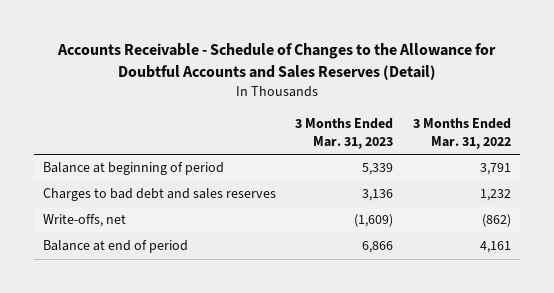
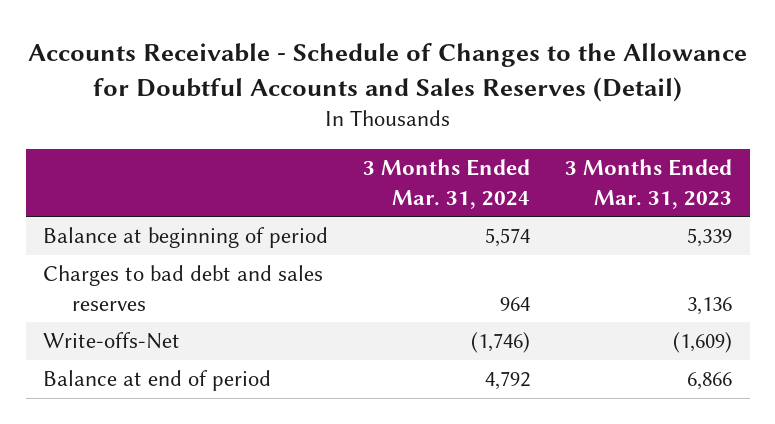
- | 3 Months Ended Mar. 31, 2023 | 3 Months Ended Mar. 31, 2022
+ | 3 Months Ended Mar. 31, 2024 | 3 Months Ended Mar. 31, 2023
- Write-offs, net | (1,609) | (862)
+ Write-offs-Net | (1,746) | (1,609)

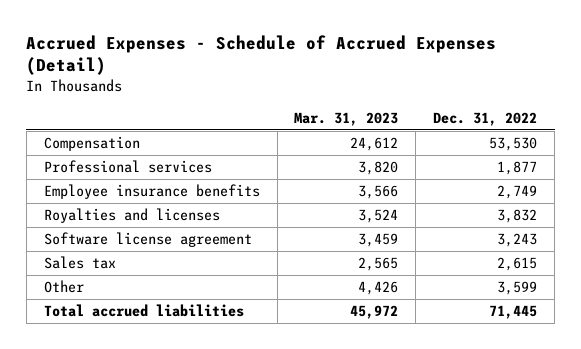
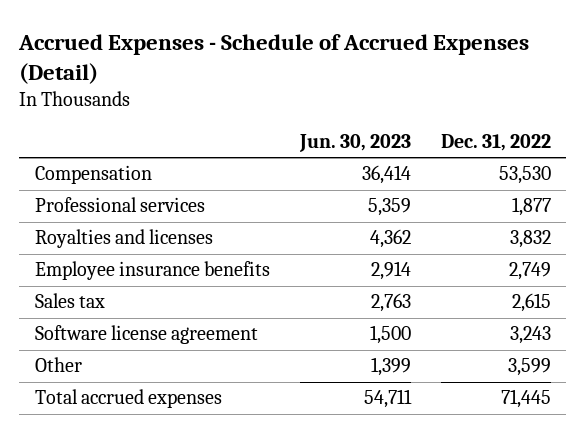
- | Mar. 31, 2023 | Dec. 31, 2022
+ | Jun. 30, 2023 | Dec. 31, 2022
moved down: Employee insurance benefits | 2,914 | 2,749
moved down: Software license agreement | 1,500 | 3,243
- Total accrued liabilities | 45,972 | 71,445
+ Total accrued expenses | 54,711 | 71,445

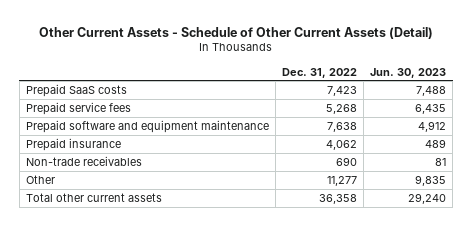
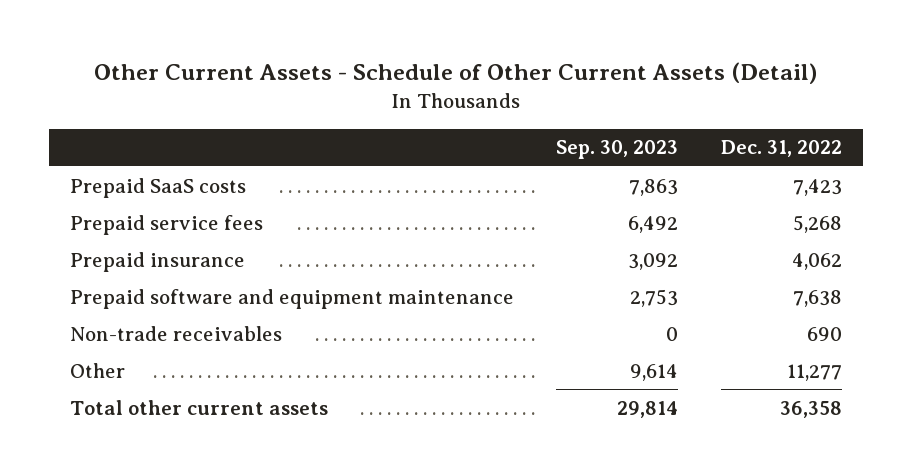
- | Dec. 31, 2022 | Jun. 30, 2023
+ | Sep. 30, 2023 | Dec. 31, 2022
moved down: Prepaid software and equipment maintenance | 2,753 | 7,638

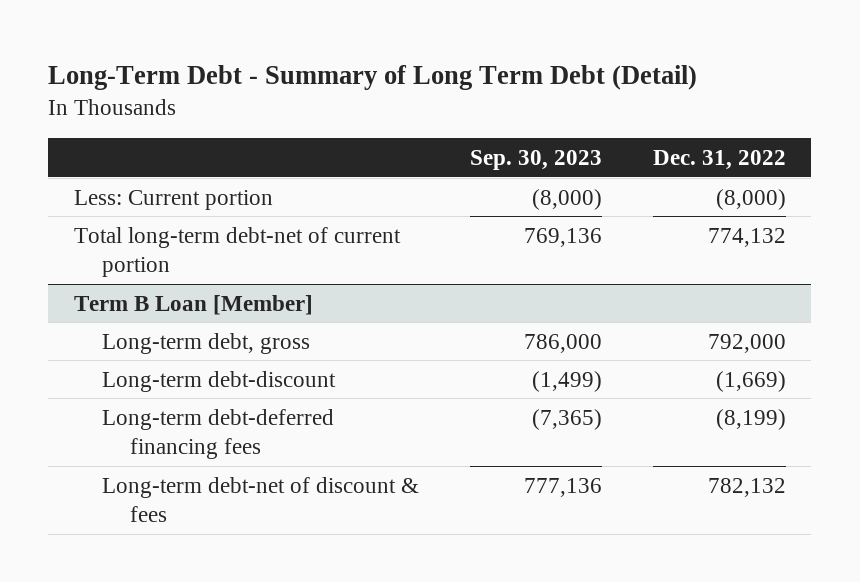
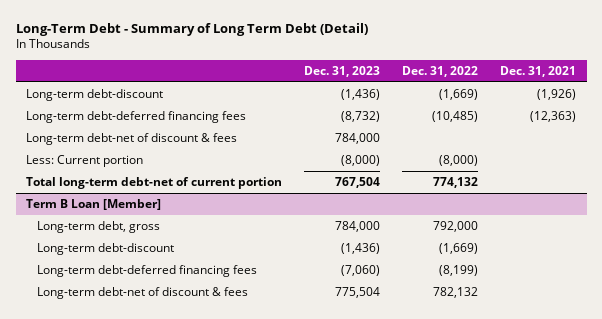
- | Sep. 30, 2023 | Dec. 31, 2022
+ | Dec. 31, 2023 | Dec. 31, 2022 | Dec. 31, 2021
+ Long-term debt-discount | (1,436) | (1,669) | (1,926)
+ Long-term debt-deferred financing fees | (8,732) | (10,485) | (12,363)
+ Long-term debt-net of discount & fees | 784,000 | |

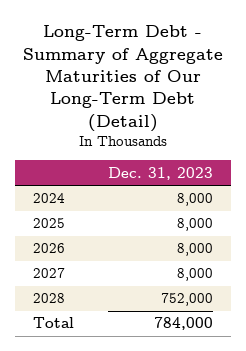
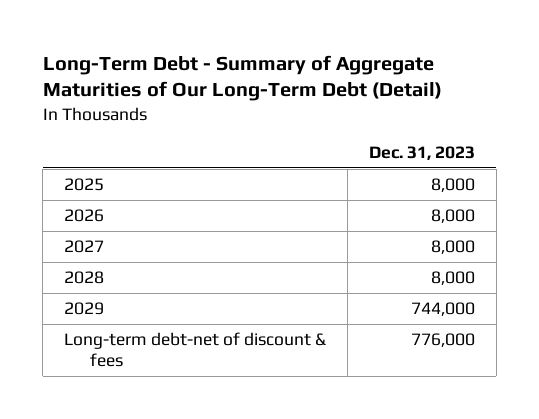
- 2024 | 8,000
- 2028 | 752,000
- Total | 784,000
+ 2028 | 8,000
+ 2029 | 744,000
+ Long-term debt-net of discount & fees | 776,000

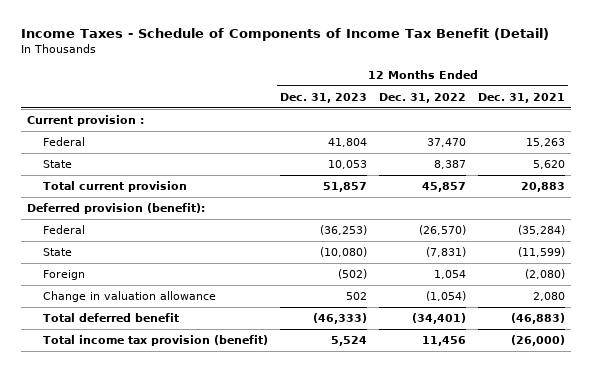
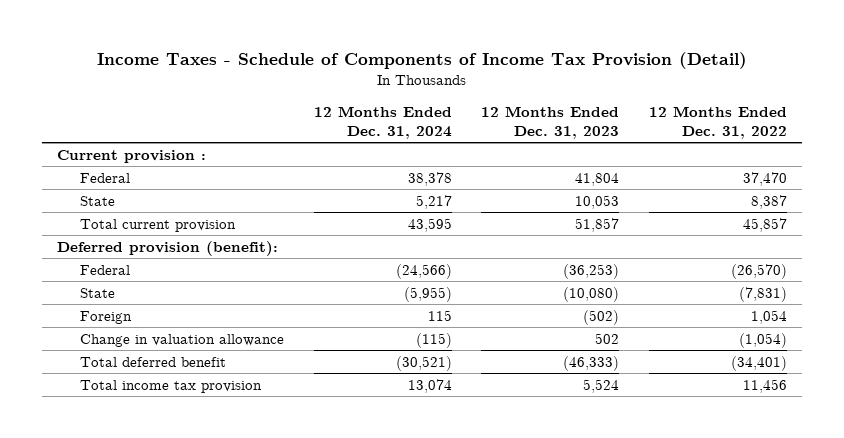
- Income Taxes - Schedule of Components of Income Tax Benefit (Detail)
+ Income Taxes - Schedule of Components of Income Tax Provision (Detail)
- | 12 Months Ended Dec. 31, 2023 | 12 Months Ended Dec. 31, 2022 | 12 Months Ended Dec. 31, 2021
+ | 12 Months Ended Dec. 31, 2024 | 12 Months Ended Dec. 31, 2023 | 12 Months Ended Dec. 31, 2022
- Total income tax provision (benefit) | 5,524 | 11,456 | (26,000)
+ Total income tax provision | 13,074 | 5,524 | 11,456

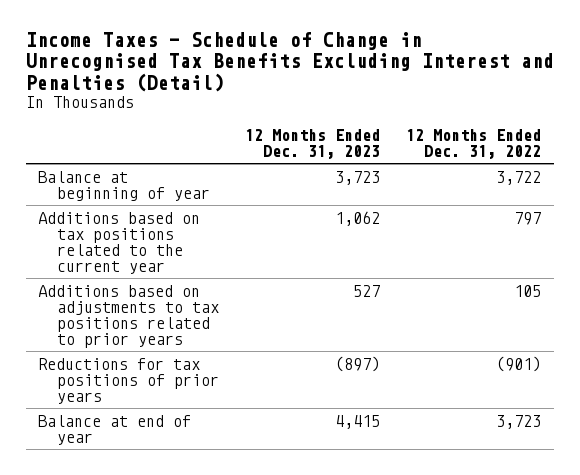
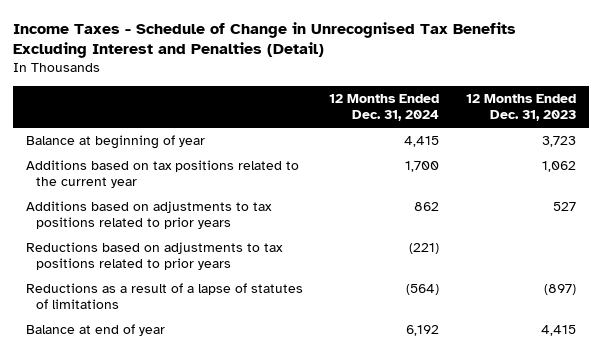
- | 12 Months Ended Dec. 31, 2023 | 12 Months Ended Dec. 31, 2022
+ | 12 Months Ended Dec. 31, 2024 | 12 Months Ended Dec. 31, 2023
- Reductions for tax positions of prior years | (897) | (901)
+ Reductions based on adjustments to tax positions related to prior years | (221) |
+ Reductions as a result of a lapse of statutes of limitations | (564) | (897)

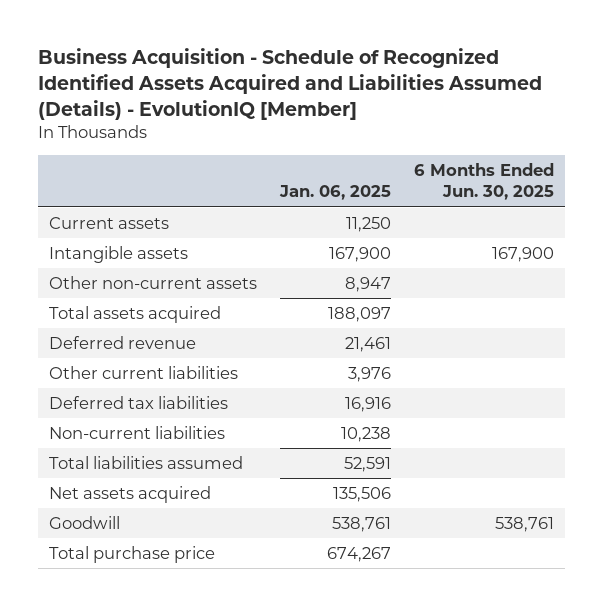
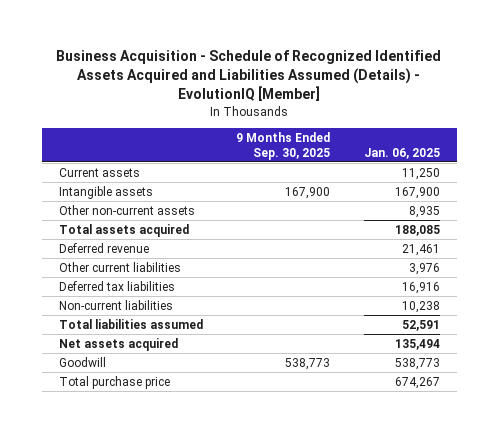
- | Jan. 06, 2025 | 6 Months Ended Jun. 30, 2025
+ | 9 Months Ended Sep. 30, 2025 | Jan. 06, 2025
- Other non-current assets | 8,947 |
- Total assets acquired | 188,097 |
+ Other non-current assets | | 8,935
+ Total assets acquired | | 188,085
- Net assets acquired | 135,506 |
- Goodwill | 538,761 | 538,761
+ Net assets acquired | | 135,494
+ Goodwill | 538,773 | 538,773

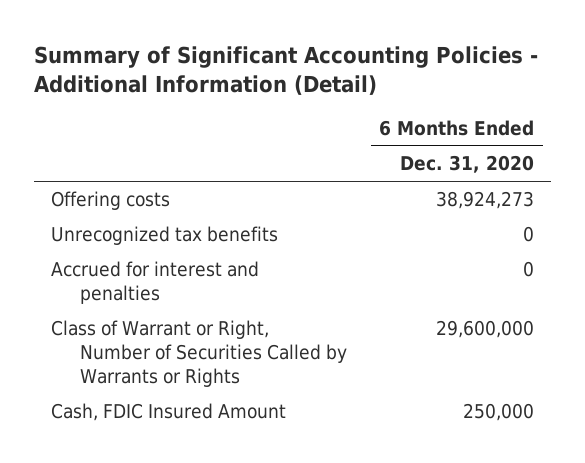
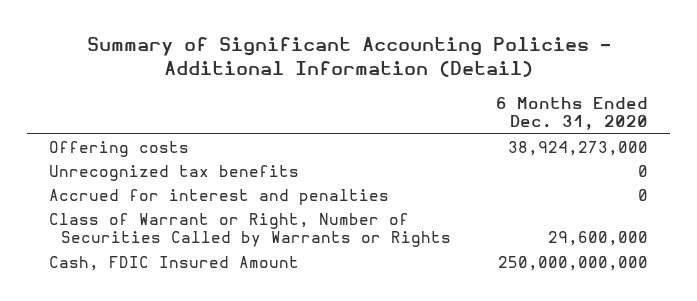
- Offering costs | 38,924,273
+ Offering costs | 38,924,273,000
- Cash, FDIC Insured Amount | 250,000
+ Cash, FDIC Insured Amount | 250,000,000,000

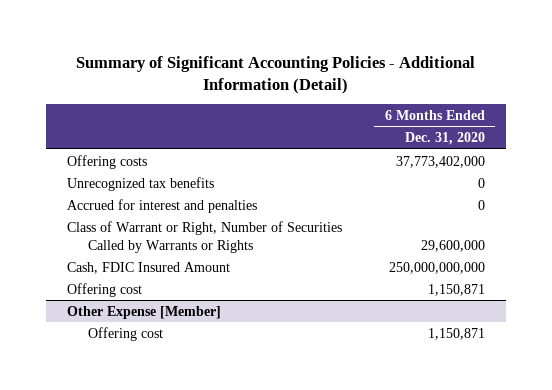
- Offering costs | 38,924,273,000
+ Offering costs | 37,773,402,000
+ Offering cost | 1,150,871
+ Other Expense [Member]
+ Offering cost | 1,150,871

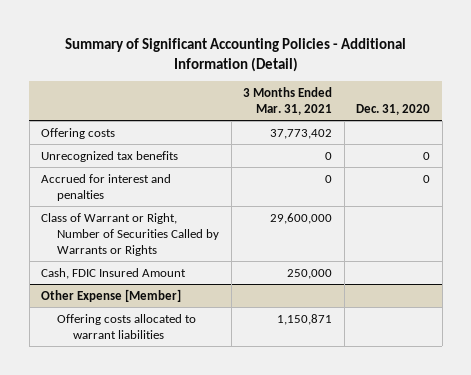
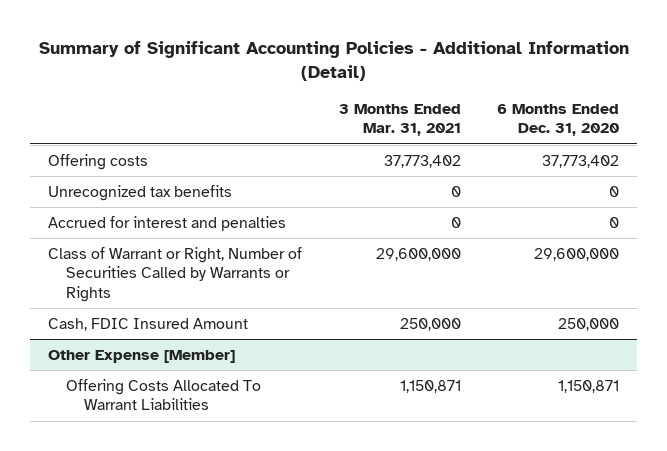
- | 3 Months Ended Mar. 31, 2021 | Dec. 31, 2020
+ | 3 Months Ended Mar. 31, 2021 | 6 Months Ended Dec. 31, 2020
@ Other Expense [Member]
- Offering costs allocated to warrant liabilities | 1,150,871 |
+ Offering Costs Allocated To Warrant Liabilities | 1,150,871 | 1,150,871

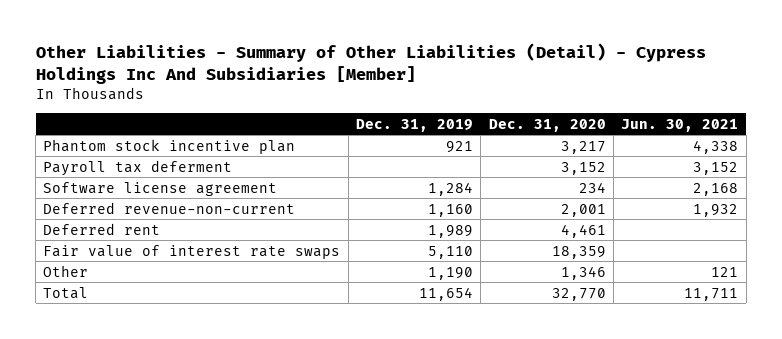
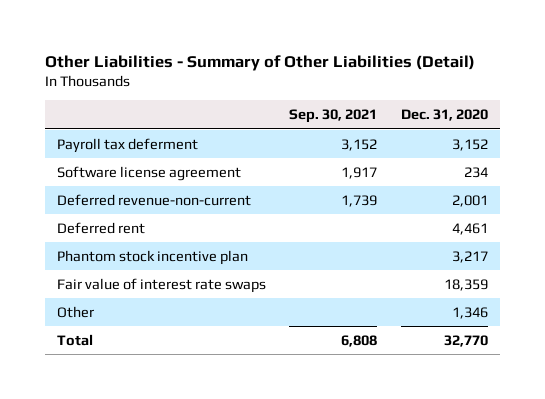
- Other Liabilities - Summary of Other Liabilities (Detail) - Cypress Holdings Inc And Subsidiaries [Member]
+ Other Liabilities - Summary of Other Liabilities (Detail)
- | Dec. 31, 2019 | Dec. 31, 2020 | Jun. 30, 2021
+ | Sep. 30, 2021 | Dec. 31, 2020
moved down: Phantom stock incentive plan | | 3,217

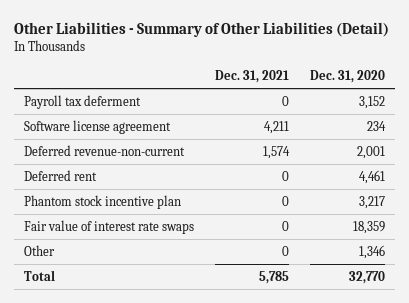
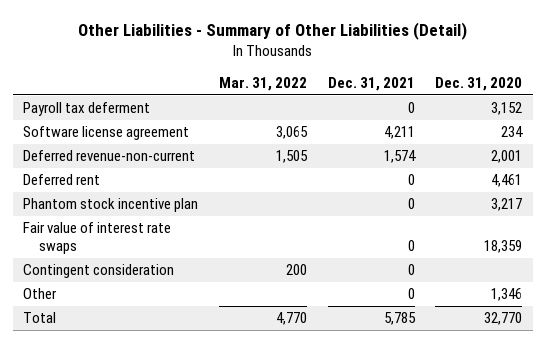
- | Dec. 31, 2021 | Dec. 31, 2020
+ | Mar. 31, 2022 | Dec. 31, 2021 | Dec. 31, 2020
+ Contingent consideration | 200 | 0 |

